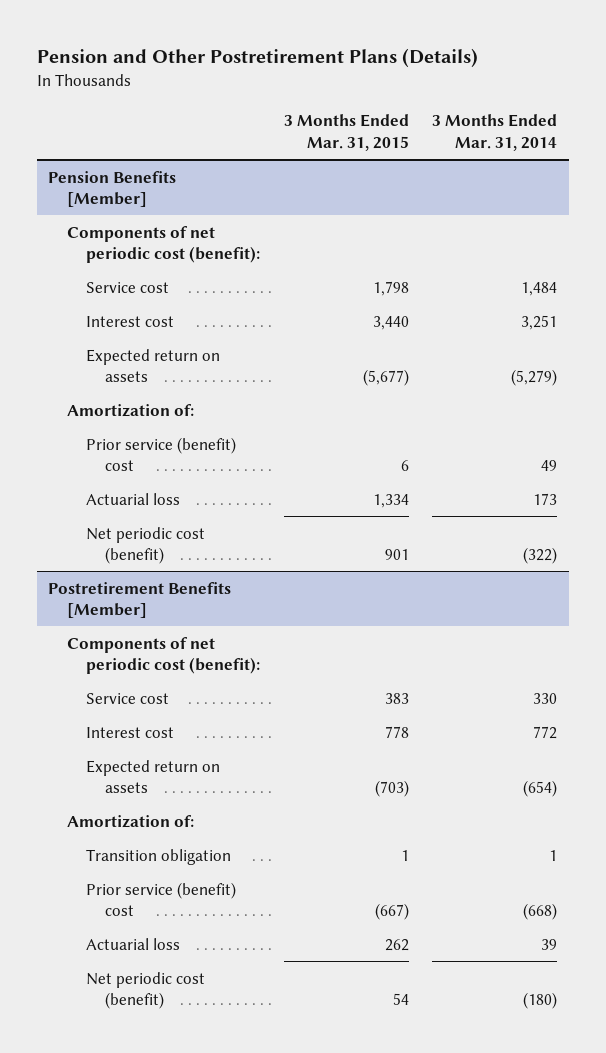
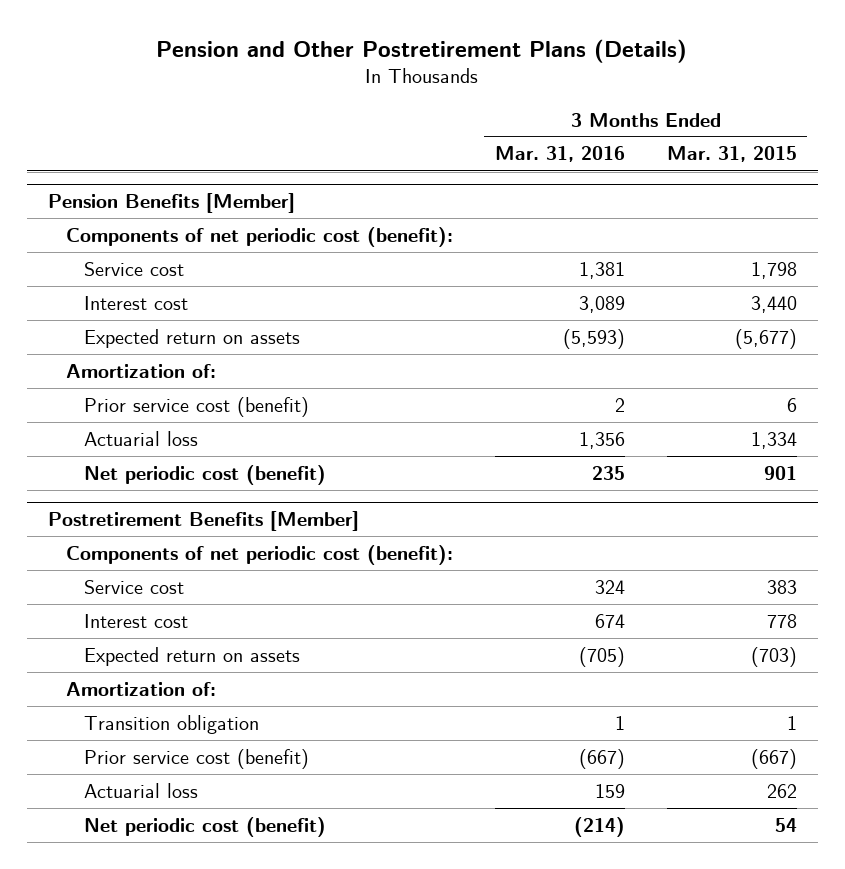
- | 3 Months Ended Mar. 31, 2015 | 3 Months Ended Mar. 31, 2014
+ | 3 Months Ended Mar. 31, 2016 | 3 Months Ended Mar. 31, 2015
@ Pension Benefits [Member]
- Prior service (benefit) cost | 6 | 49
+ Prior service cost (benefit) | 2 | 6
@ Postretirement Benefits [Member]
- Prior service (benefit) cost | (667) | (668)
+ Prior service cost (benefit) | (667) | (667)

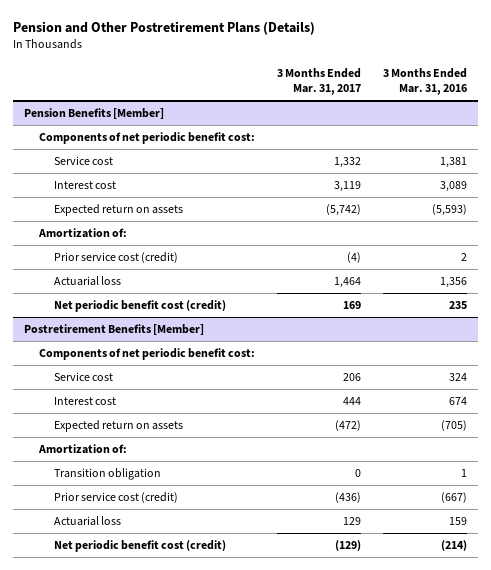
- | 3 Months Ended Mar. 31, 2016 | 3 Months Ended Mar. 31, 2015
+ | 3 Months Ended Mar. 31, 2017 | 3 Months Ended Mar. 31, 2016
@ Pension Benefits [Member]
- Components of net periodic cost (benefit):
+ Components of net periodic benefit cost:
- Prior service cost (benefit) | 2 | 6
+ Prior service cost (credit) | (4) | 2
- Net periodic cost (benefit) | 235 | 901
+ Net periodic benefit cost (credit) | 169 | 235
@ Postretirement Benefits [Member]
- Components of net periodic cost (benefit):
+ Components of net periodic benefit cost:
- Prior service cost (benefit) | (667) | (667)
+ Prior service cost (credit) | (436) | (667)
- Net periodic cost (benefit) | (214) | 54
+ Net periodic benefit cost (credit) | (129) | (214)

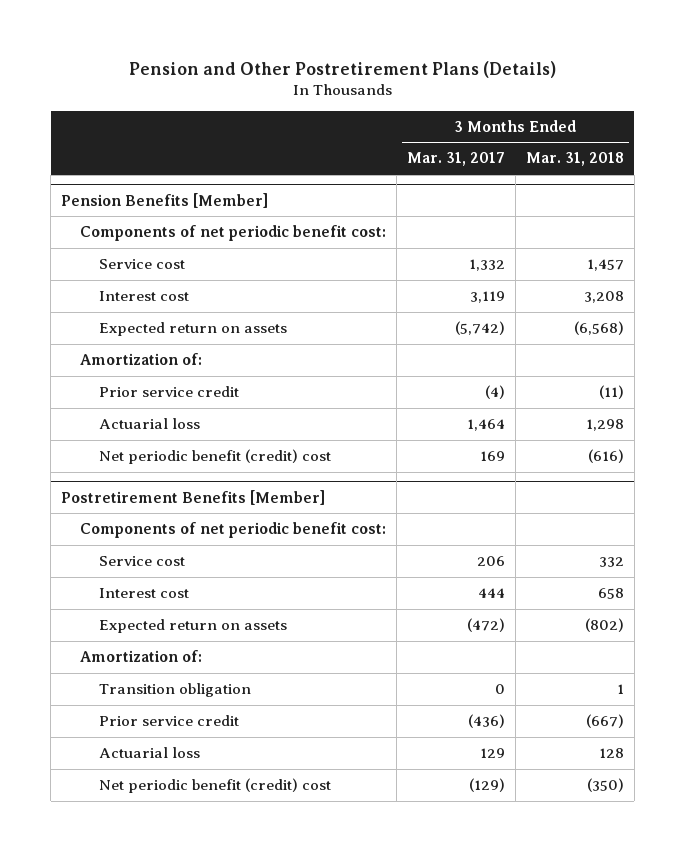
- | 3 Months Ended Mar. 31, 2017 | 3 Months Ended Mar. 31, 2016
+ | 3 Months Ended Mar. 31, 2017 | 3 Months Ended Mar. 31, 2018
@ Pension Benefits [Member]
- Prior service cost (credit) | (4) | 2
+ Prior service credit | (4) | (11)
- Net periodic benefit cost (credit) | 169 | 235
+ Net periodic benefit (credit) cost | 169 | (616)
@ Postretirement Benefits [Member]
- Prior service cost (credit) | (436) | (667)
+ Prior service credit | (436) | (667)
- Net periodic benefit cost (credit) | (129) | (214)
+ Net periodic benefit (credit) cost | (129) | (350)

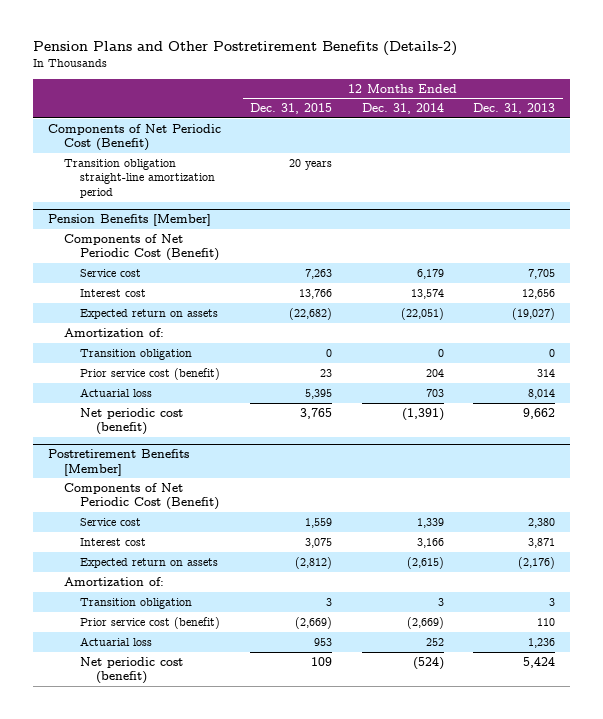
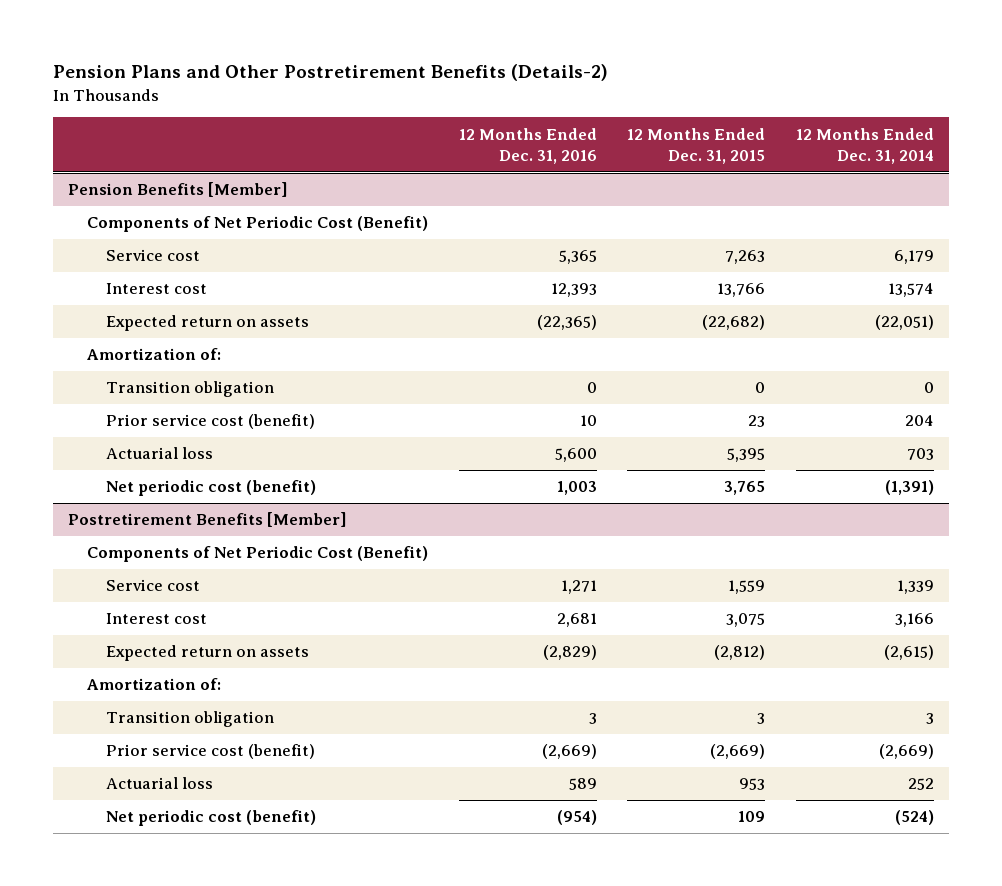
- | 12 Months Ended Dec. 31, 2015 | 12 Months Ended Dec. 31, 2014 | 12 Months Ended Dec. 31, 2013
+ | 12 Months Ended Dec. 31, 2016 | 12 Months Ended Dec. 31, 2015 | 12 Months Ended Dec. 31, 2014
- Components of Net Periodic Cost (Benefit)
- Transition obligation straight-line amortization period | 20 years | |

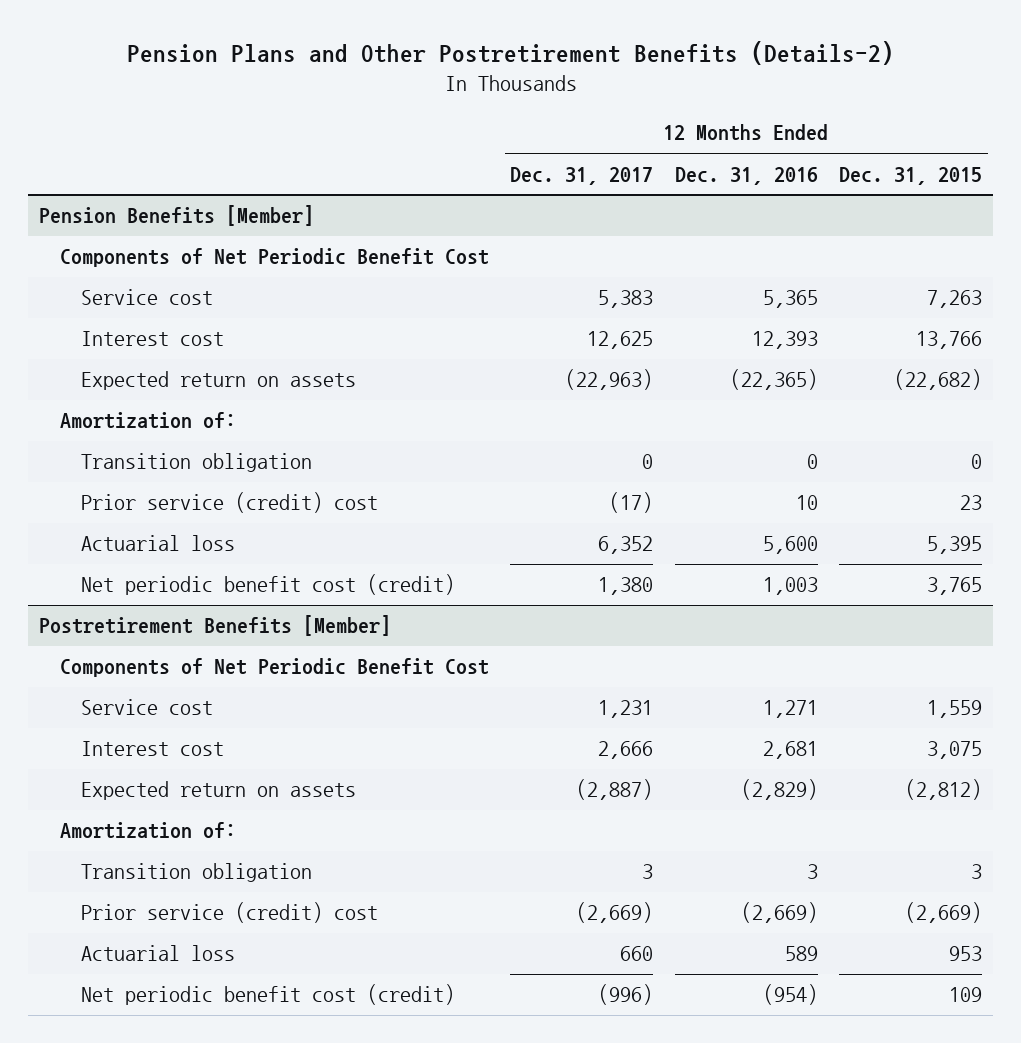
- | 12 Months Ended Dec. 31, 2016 | 12 Months Ended Dec. 31, 2015 | 12 Months Ended Dec. 31, 2014
+ | 12 Months Ended Dec. 31, 2017 | 12 Months Ended Dec. 31, 2016 | 12 Months Ended Dec. 31, 2015
@ Pension Benefits [Member]
- Components of Net Periodic Cost (Benefit)
+ Components of Net Periodic Benefit Cost
- Prior service cost (benefit) | 10 | 23 | 204
+ Prior service (credit) cost | (17) | 10 | 23
- Net periodic cost (benefit) | 1,003 | 3,765 | (1,391)
+ Net periodic benefit cost (credit) | 1,380 | 1,003 | 3,765
@ Postretirement Benefits [Member]
- Components of Net Periodic Cost (Benefit)
+ Components of Net Periodic Benefit Cost
- Prior service cost (benefit) | (2,669) | (2,669) | (2,669)
+ Prior service (credit) cost | (2,669) | (2,669) | (2,669)
- Net periodic cost (benefit) | (954) | 109 | (524)
+ Net periodic benefit cost (credit) | (996) | (954) | 109

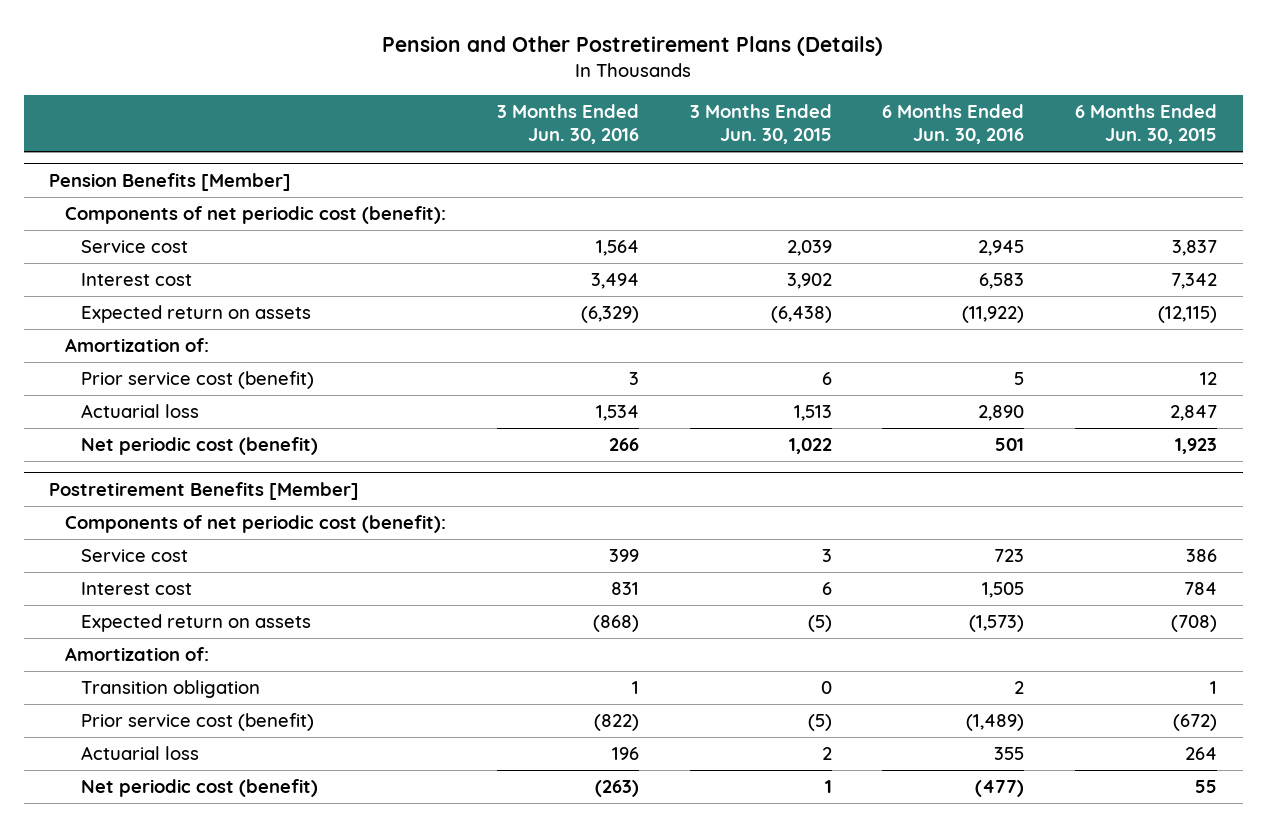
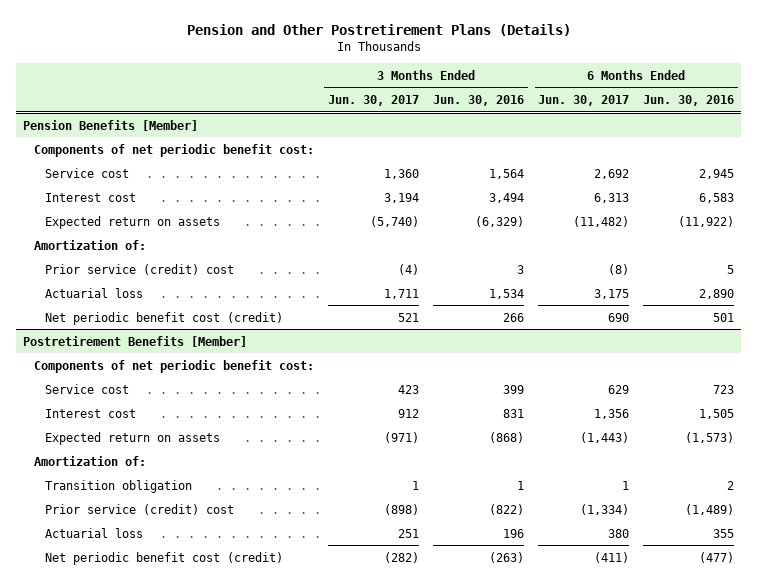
- | 3 Months Ended Jun. 30, 2016 | 3 Months Ended Jun. 30, 2015 | 6 Months Ended Jun. 30, 2016 | 6 Months Ended Jun. 30, 2015
+ | 3 Months Ended Jun. 30, 2017 | 3 Months Ended Jun. 30, 2016 | 6 Months Ended Jun. 30, 2017 | 6 Months Ended Jun. 30, 2016
@ Pension Benefits [Member]
- Components of net periodic cost (benefit):
+ Components of net periodic benefit cost:
- Prior service cost (benefit) | 3 | 6 | 5 | 12
+ Prior service (credit) cost | (4) | 3 | (8) | 5
- Net periodic cost (benefit) | 266 | 1,022 | 501 | 1,923
+ Net periodic benefit cost (credit) | 521 | 266 | 690 | 501
@ Postretirement Benefits [Member]
- Components of net periodic cost (benefit):
+ Components of net periodic benefit cost:
- Prior service cost (benefit) | (822) | (5) | (1,489) | (672)
+ Prior service (credit) cost | (898) | (822) | (1,334) | (1,489)
- Net periodic cost (benefit) | (263) | 1 | (477) | 55
+ Net periodic benefit cost (credit) | (282) | (263) | (411) | (477)

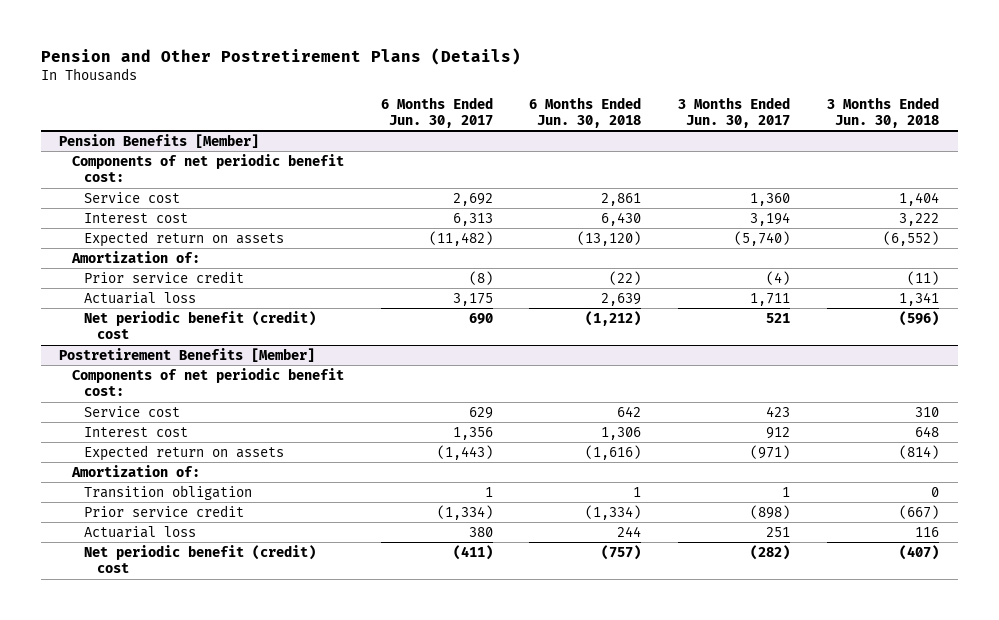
- | 3 Months Ended Jun. 30, 2017 | 3 Months Ended Jun. 30, 2016 | 6 Months Ended Jun. 30, 2017 | 6 Months Ended Jun. 30, 2016
+ | 6 Months Ended Jun. 30, 2017 | 6 Months Ended Jun. 30, 2018 | 3 Months Ended Jun. 30, 2017 | 3 Months Ended Jun. 30, 2018
@ Pension Benefits [Member]
- Prior service (credit) cost | (4) | 3 | (8) | 5
+ Prior service credit | (8) | (22) | (4) | (11)
- Net periodic benefit cost (credit) | 521 | 266 | 690 | 501
+ Net periodic benefit (credit) cost | 690 | (1,212) | 521 | (596)
@ Postretirement Benefits [Member]
- Prior service (credit) cost | (898) | (822) | (1,334) | (1,489)
+ Prior service credit | (1,334) | (1,334) | (898) | (667)
- Net periodic benefit cost (credit) | (282) | (263) | (411) | (477)
+ Net periodic benefit (credit) cost | (411) | (757) | (282) | (407)

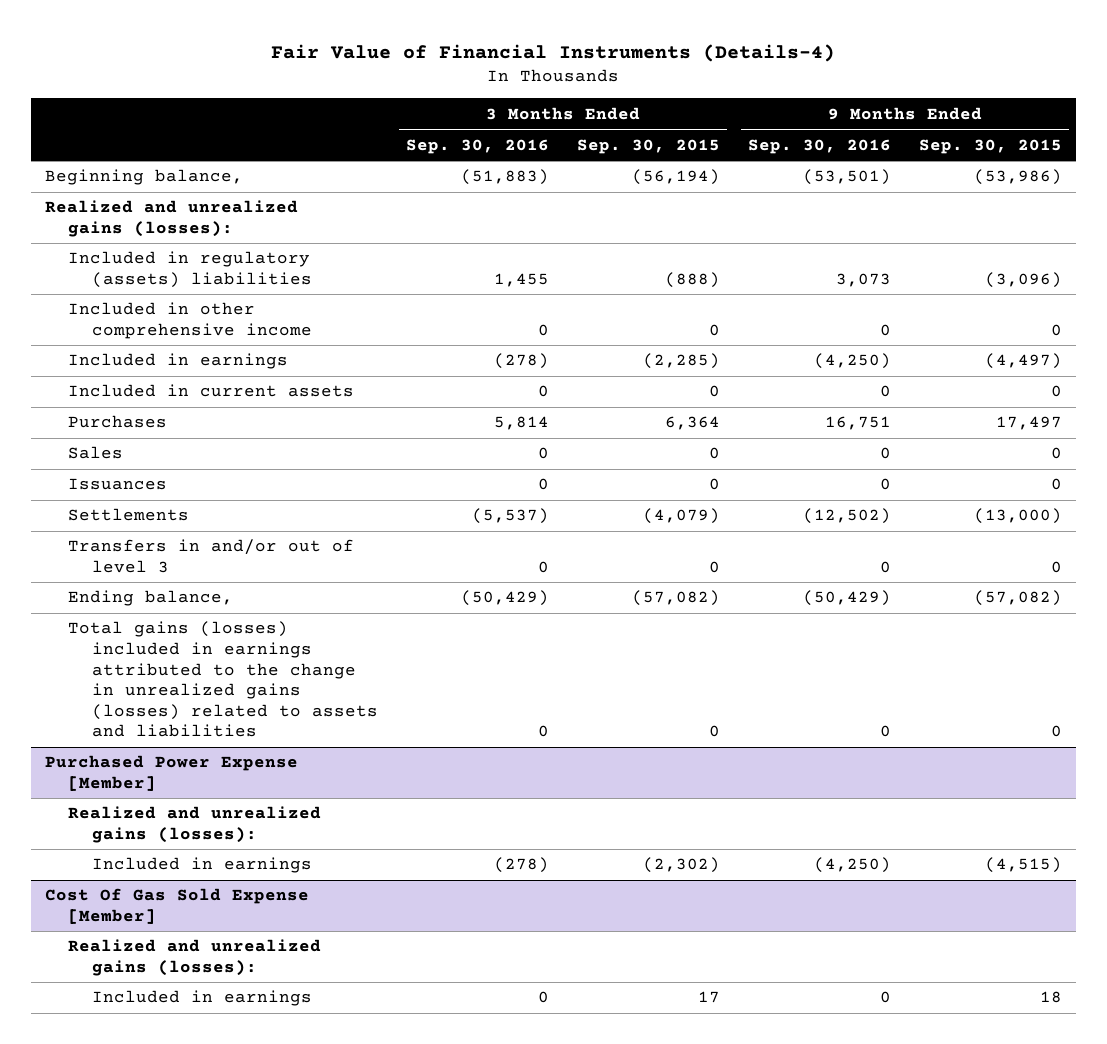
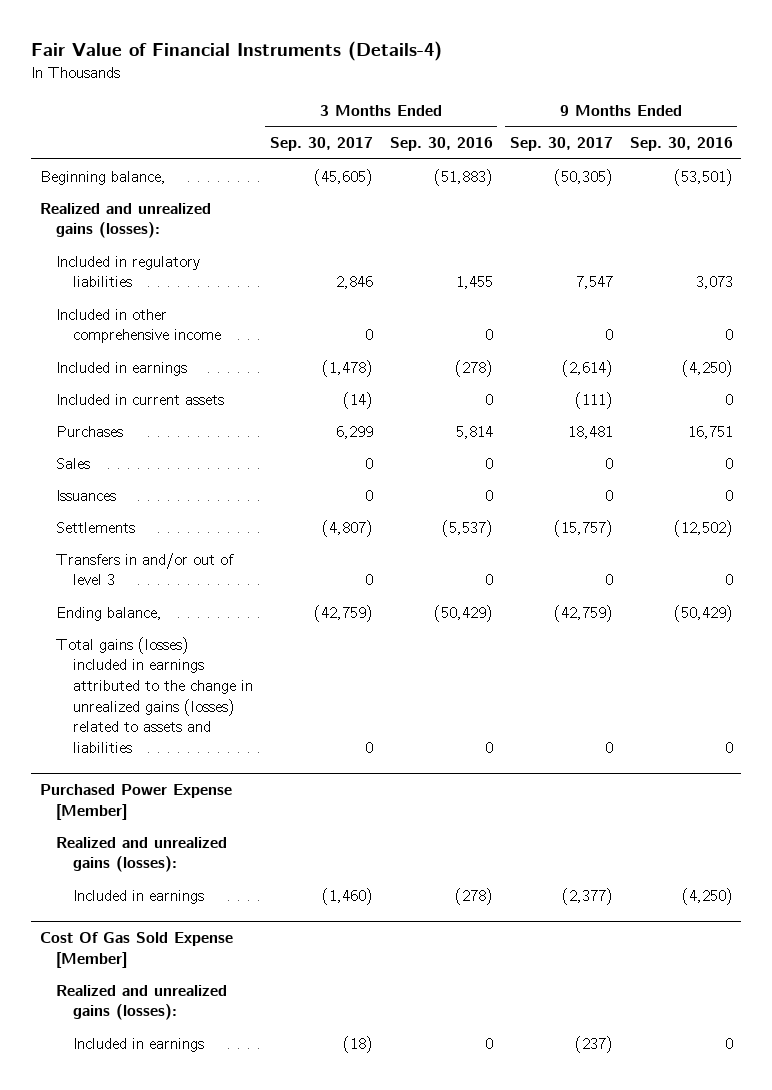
- | 3 Months Ended Sep. 30, 2016 | 3 Months Ended Sep. 30, 2015 | 9 Months Ended Sep. 30, 2016 | 9 Months Ended Sep. 30, 2015
+ | 3 Months Ended Sep. 30, 2017 | 3 Months Ended Sep. 30, 2016 | 9 Months Ended Sep. 30, 2017 | 9 Months Ended Sep. 30, 2016
- Included in regulatory (assets) liabilities | 1,455 | (888) | 3,073 | (3,096)
+ Included in regulatory liabilities | 2,846 | 1,455 | 7,547 | 3,073

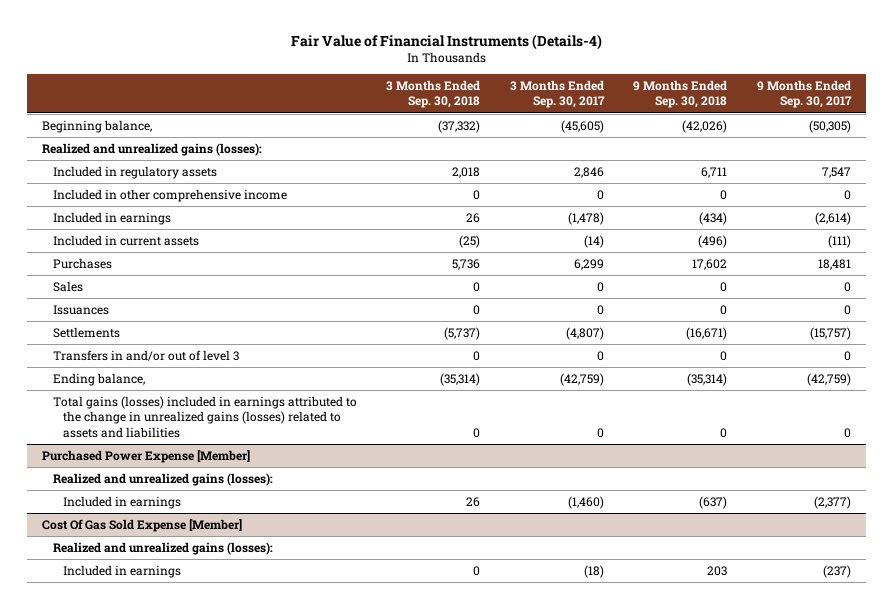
- | 3 Months Ended Sep. 30, 2017 | 3 Months Ended Sep. 30, 2016 | 9 Months Ended Sep. 30, 2017 | 9 Months Ended Sep. 30, 2016
+ | 3 Months Ended Sep. 30, 2018 | 3 Months Ended Sep. 30, 2017 | 9 Months Ended Sep. 30, 2018 | 9 Months Ended Sep. 30, 2017
- Included in regulatory liabilities | 2,846 | 1,455 | 7,547 | 3,073
+ Included in regulatory assets | 2,018 | 2,846 | 6,711 | 7,547

